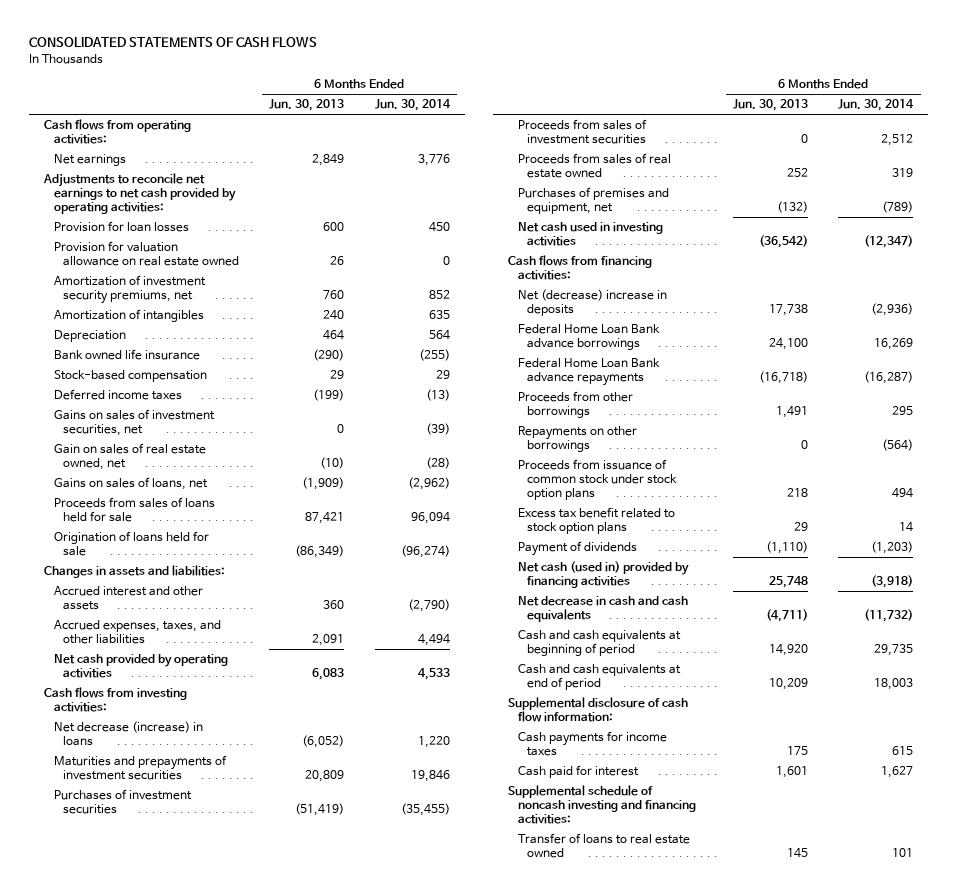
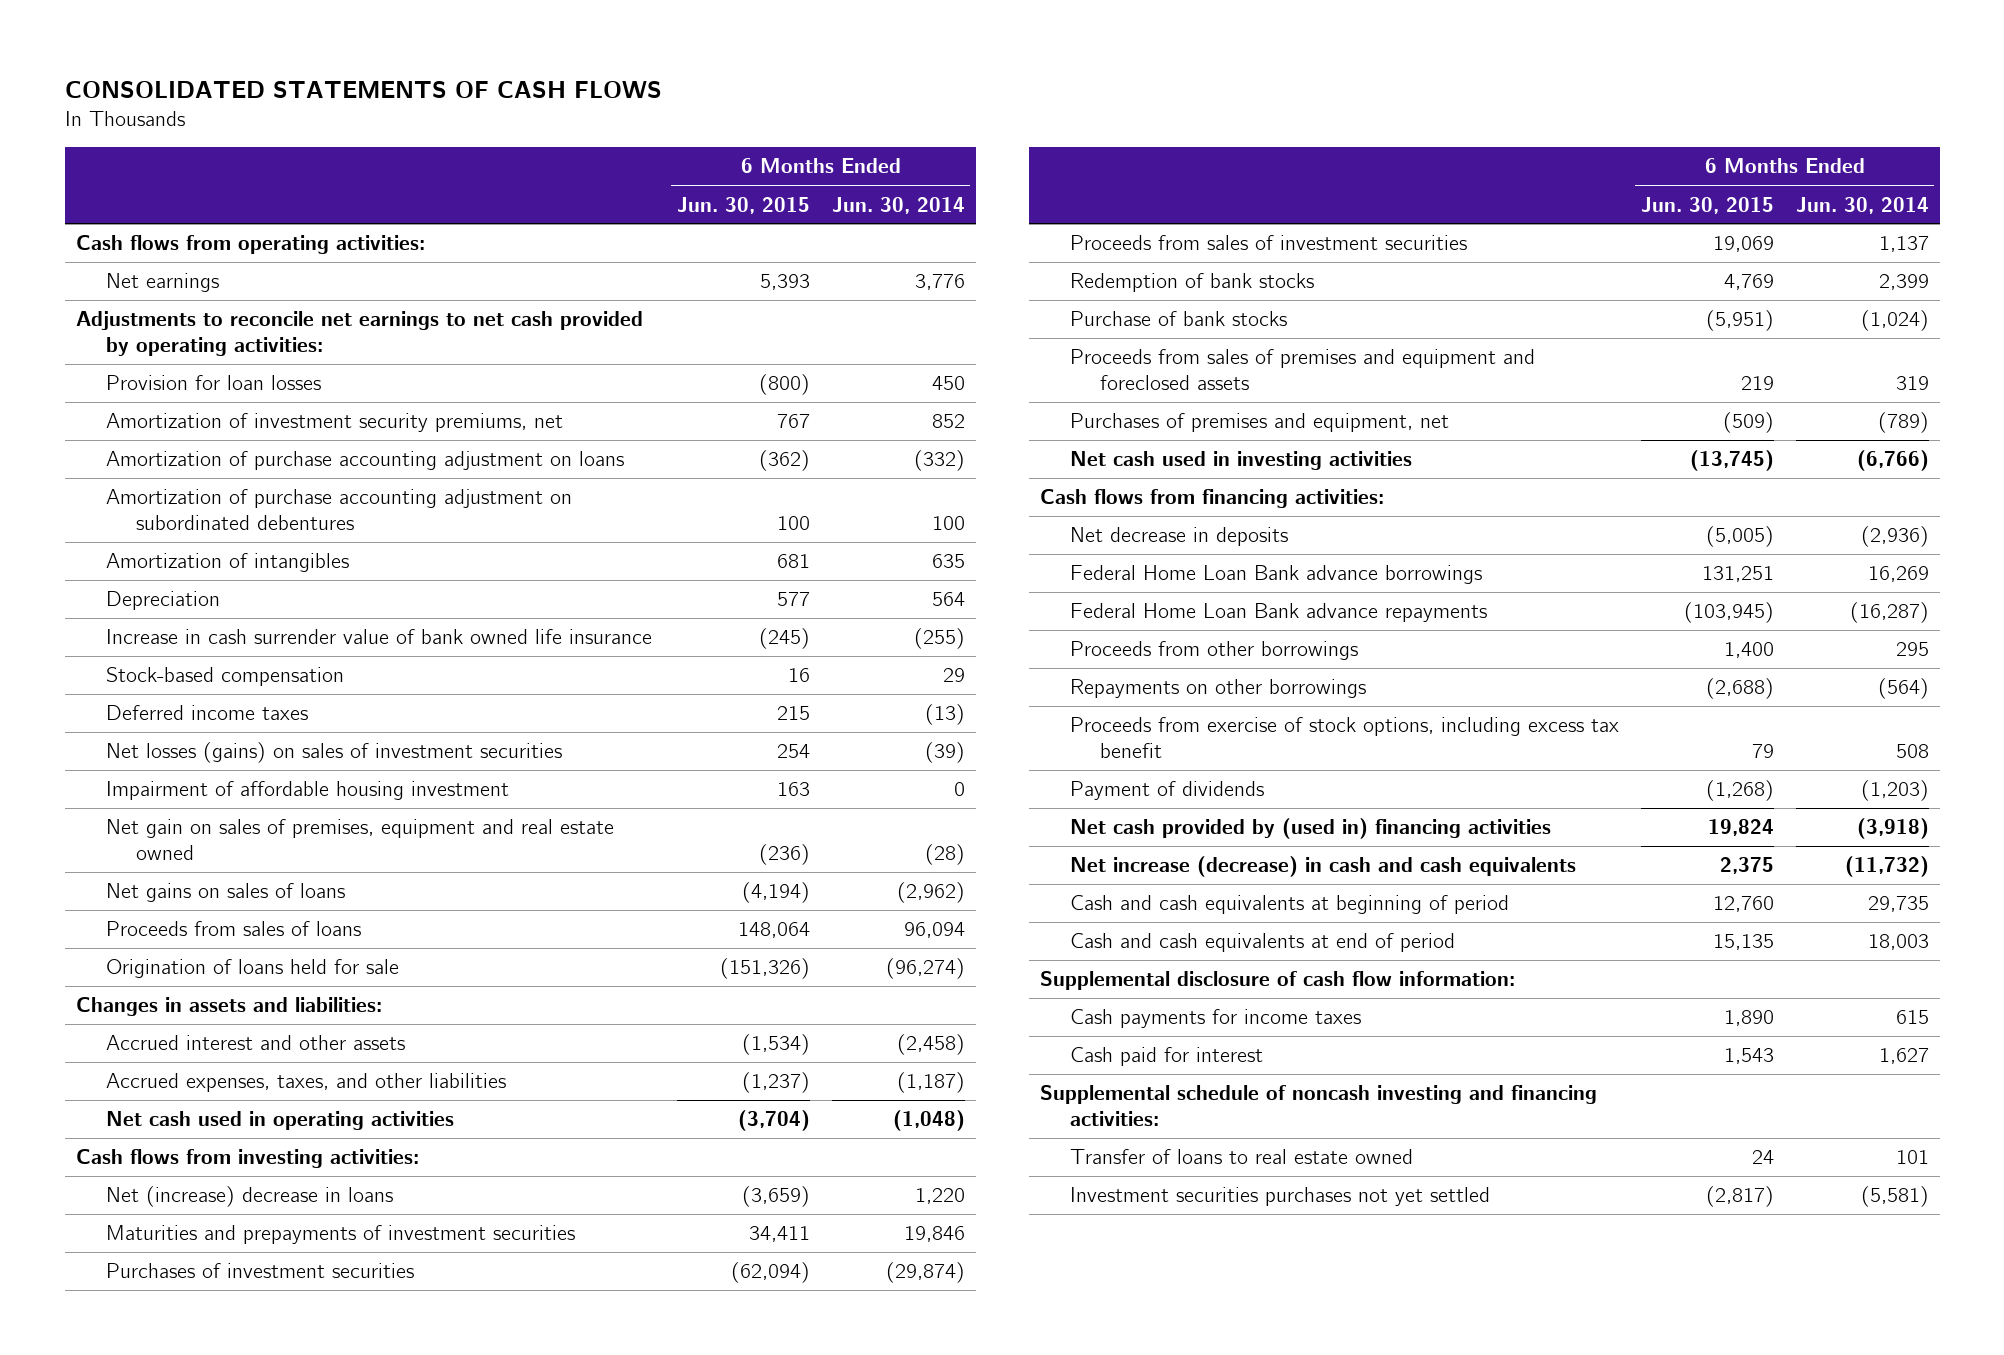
- | 6 Months Ended Jun. 30, 2013 | 6 Months Ended Jun. 30, 2014
+ | 6 Months Ended Jun. 30, 2015 | 6 Months Ended Jun. 30, 2014
- Provision for valuation allowance on real estate owned | 26 | 0
+ Amortization of purchase accounting adjustment on loans | (362) | (332)
+ Amortization of purchase accounting adjustment on subordinated debentures | 100 | 100
- Bank owned life insurance | (290) | (255)
+ Increase in cash surrender value of bank owned life insurance | (245) | (255)
- Gains on sales of investment securities, net | 0 | (39)
- Gain on sales of real estate owned, net | (10) | (28)
- Gains on sales of loans, net | (1,909) | (2,962)
- Proceeds from sales of loans held for sale | 87,421 | 96,094
+ Net losses (gains) on sales of investment securities | 254 | (39)
+ Impairment of affordable housing investment | 163 | 0
+ Net gain on sales of premises, equipment and real estate owned | (236) | (28)
+ Net gains on sales of loans | (4,194) | (2,962)
+ Proceeds from sales of loans | 148,064 | 96,094
- Accrued interest and other assets | 360 | (2,790)
- Accrued expenses, taxes, and other liabilities | 2,091 | 4,494
- Net cash provided by operating activities | 6,083 | 4,533
+ Accrued interest and other assets | (1,534) | (2,458)
+ Accrued expenses, taxes, and other liabilities | (1,237) | (1,187)
+ Net cash used in operating activities | (3,704) | (1,048)
- Net decrease (increase) in loans | (6,052) | 1,220
+ Net (increase) decrease in loans | (3,659) | 1,220
- Purchases of investment securities | (51,419) | (35,455)
- Proceeds from sales of investment securities | 0 | 2,512
- Proceeds from sales of real estate owned | 252 | 319
+ Purchases of investment securities | (62,094) | (29,874)
+ Proceeds from sales of investment securities | 19,069 | 1,137
+ Redemption of bank stocks | 4,769 | 2,399
+ Purchase of bank stocks | (5,951) | (1,024)
+ Proceeds from sales of premises and equipment and foreclosed assets | 219 | 319
- Net cash used in investing activities | (36,542) | (12,347)
+ Net cash used in investing activities | (13,745) | (6,766)
- Net (decrease) increase in deposits | 17,738 | (2,936)
+ Net decrease in deposits | (5,005) | (2,936)
- Proceeds from issuance of common stock under stock option plans | 218 | 494
- Excess tax benefit related to stock option plans | 29 | 14
+ Proceeds from exercise of stock options, including excess tax benefit | 79 | 508
- Net cash (used in) provided by financing activities | 25,748 | (3,918)
- Net decrease in cash and cash equivalents | (4,711) | (11,732)
+ Net cash provided by (used in) financing activities | 19,824 | (3,918)
+ Net increase (decrease) in cash and cash equivalents | 2,375 | (11,732)
+ Investment securities purchases not yet settled | (2,817) | (5,581)

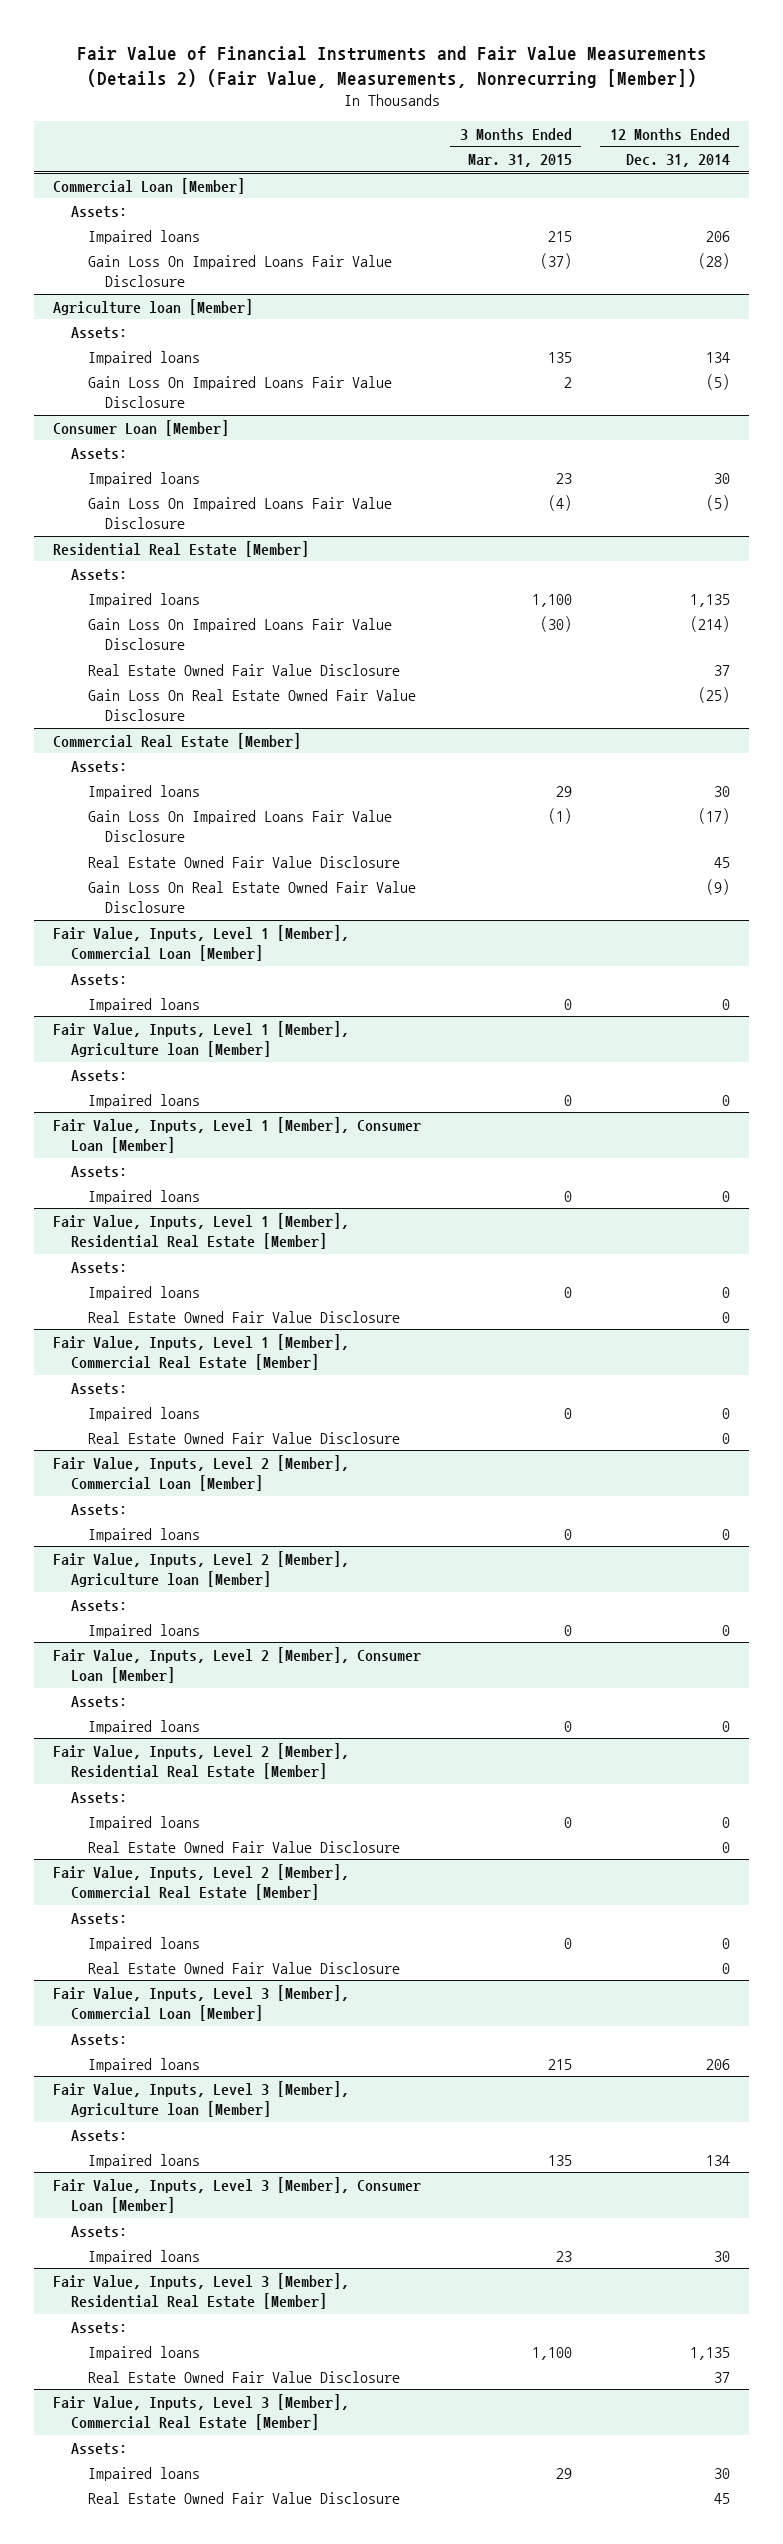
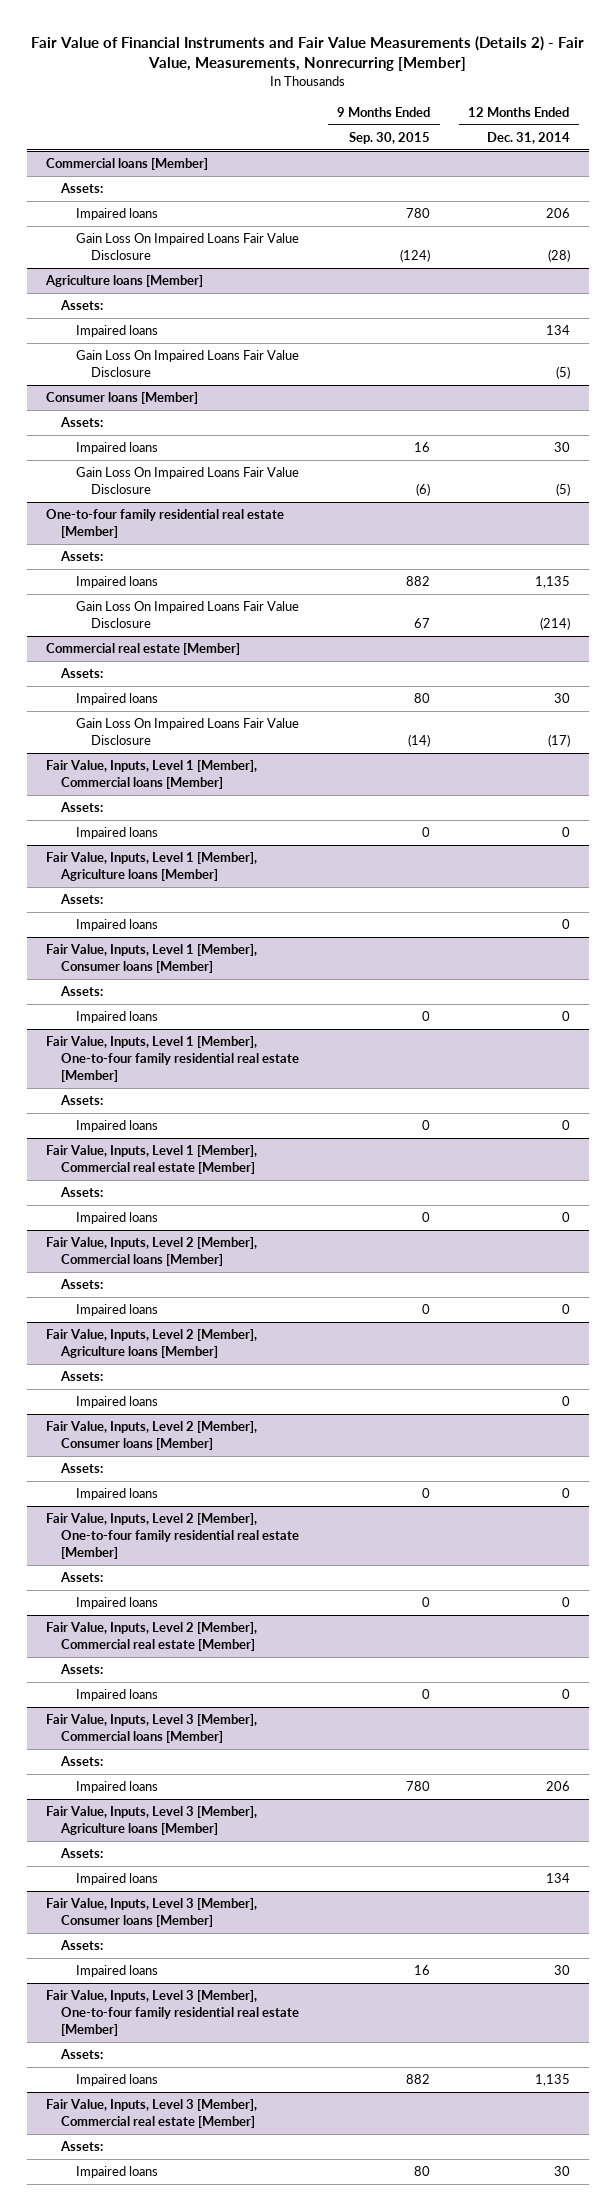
- Fair Value of Financial Instruments and Fair Value Measurements (Details 2) (Fair Value, Measurements, Nonrecurring [Member])
+ Fair Value of Financial Instruments and Fair Value Measurements (Details 2) - Fair Value, Measurements, Nonrecurring [Member]
- | 3 Months Ended Mar. 31, 2015 | 12 Months Ended Dec. 31, 2014
+ | 9 Months Ended Sep. 30, 2015 | 12 Months Ended Dec. 31, 2014
- Commercial Loan [Member]
+ Commercial loans [Member]
- Agriculture loan [Member]
+ Agriculture loans [Member]
- Consumer Loan [Member]
+ Consumer loans [Member]
- Residential Real Estate [Member]
+ One-to-four family residential real estate [Member]
- Real Estate Owned Fair Value Disclosure | | 37
- Gain Loss On Real Estate Owned Fair Value Disclosure | | (25)
- Commercial Real Estate [Member]
+ Commercial real estate [Member]
- Real Estate Owned Fair Value Disclosure | | 45
- Gain Loss On Real Estate Owned Fair Value Disclosure | | (9)
- Fair Value, Inputs, Level 1 [Member], Commercial Loan [Member]
+ Fair Value, Inputs, Level 1 [Member], Commercial loans [Member]
- Fair Value, Inputs, Level 1 [Member], Agriculture loan [Member]
+ Fair Value, Inputs, Level 1 [Member], Agriculture loans [Member]
- Fair Value, Inputs, Level 1 [Member], Consumer Loan [Member]
+ Fair Value, Inputs, Level 1 [Member], Consumer loans [Member]
- Fair Value, Inputs, Level 1 [Member], Residential Real Estate [Member]
+ Fair Value, Inputs, Level 1 [Member], One-to-four family residential real estate [Member]
- Real Estate Owned Fair Value Disclosure | | 0
- Fair Value, Inputs, Level 1 [Member], Commercial Real Estate [Member]
+ Fair Value, Inputs, Level 1 [Member], Commercial real estate [Member]
- Real Estate Owned Fair Value Disclosure | | 0
- Fair Value, Inputs, Level 2 [Member], Commercial Loan [Member]
+ Fair Value, Inputs, Level 2 [Member], Commercial loans [Member]
- Fair Value, Inputs, Level 2 [Member], Agriculture loan [Member]
+ Fair Value, Inputs, Level 2 [Member], Agriculture loans [Member]
- Fair Value, Inputs, Level 2 [Member], Consumer Loan [Member]
+ Fair Value, Inputs, Level 2 [Member], Consumer loans [Member]
- Fair Value, Inputs, Level 2 [Member], Residential Real Estate [Member]
+ Fair Value, Inputs, Level 2 [Member], One-to-four family residential real estate [Member]
- Real Estate Owned Fair Value Disclosure | | 0
- Fair Value, Inputs, Level 2 [Member], Commercial Real Estate [Member]
+ Fair Value, Inputs, Level 2 [Member], Commercial real estate [Member]
- Real Estate Owned Fair Value Disclosure | | 0
- Fair Value, Inputs, Level 3 [Member], Commercial Loan [Member]
+ Fair Value, Inputs, Level 3 [Member], Commercial loans [Member]
- Fair Value, Inputs, Level 3 [Member], Agriculture loan [Member]
+ Fair Value, Inputs, Level 3 [Member], Agriculture loans [Member]
- Fair Value, Inputs, Level 3 [Member], Consumer Loan [Member]
+ Fair Value, Inputs, Level 3 [Member], Consumer loans [Member]
- Fair Value, Inputs, Level 3 [Member], Residential Real Estate [Member]
+ Fair Value, Inputs, Level 3 [Member], One-to-four family residential real estate [Member]
- Real Estate Owned Fair Value Disclosure | | 37
- Fair Value, Inputs, Level 3 [Member], Commercial Real Estate [Member]
+ Fair Value, Inputs, Level 3 [Member], Commercial real estate [Member]
- Real Estate Owned Fair Value Disclosure | | 45

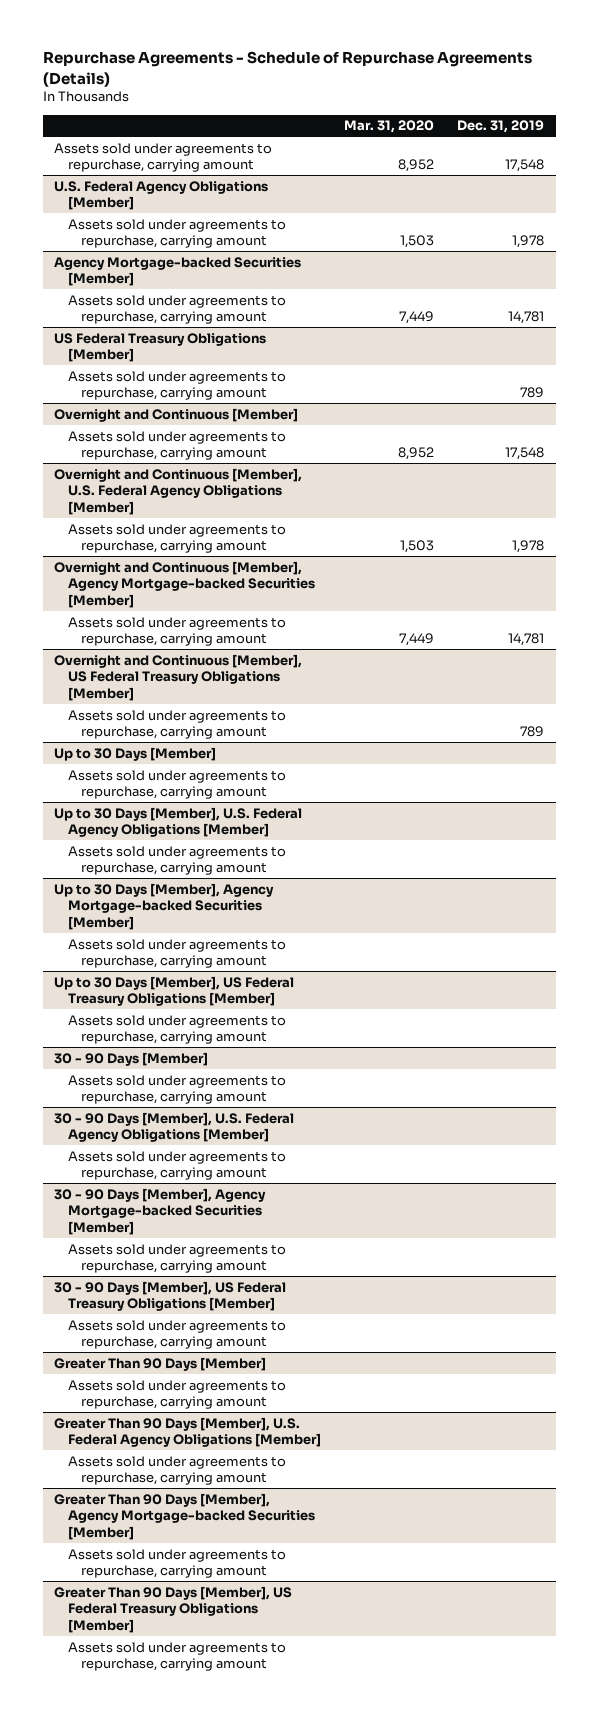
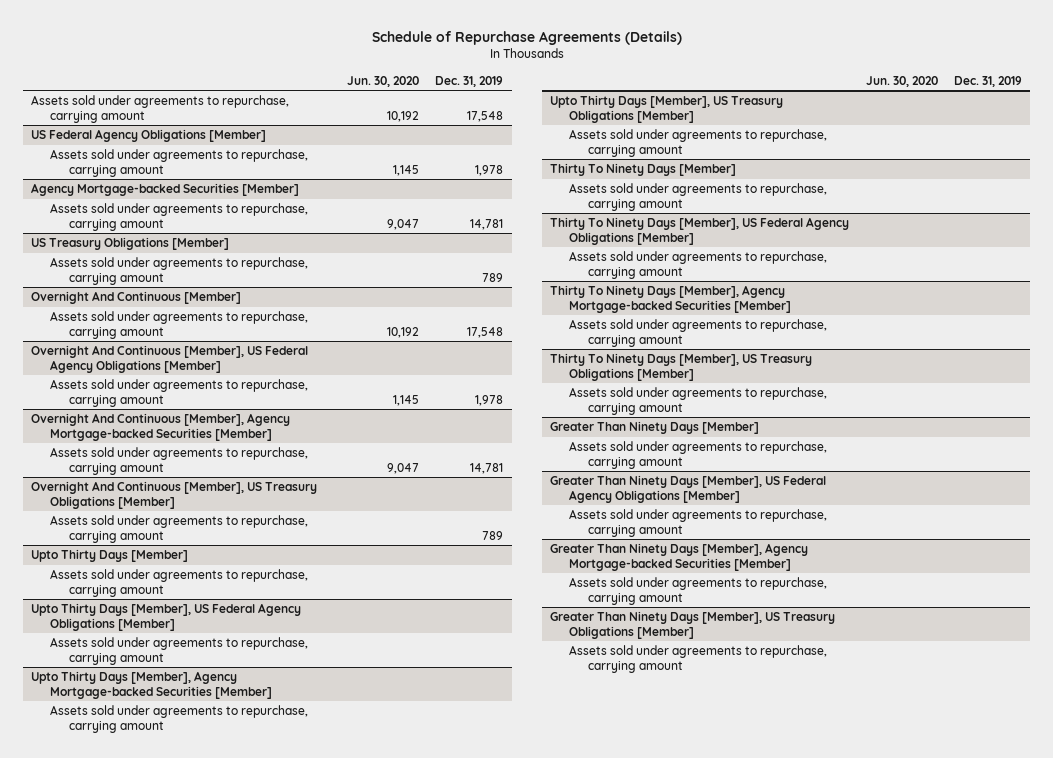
- Repurchase Agreements - Schedule of Repurchase Agreements (Details)
+ Schedule of Repurchase Agreements (Details)
- | Mar. 31, 2020 | Dec. 31, 2019
+ | Jun. 30, 2020 | Dec. 31, 2019
- U.S. Federal Agency Obligations [Member]
+ US Federal Agency Obligations [Member]
- US Federal Treasury Obligations [Member]
+ US Treasury Obligations [Member]
- Overnight and Continuous [Member]
+ Overnight And Continuous [Member]
- Overnight and Continuous [Member], U.S. Federal Agency Obligations [Member]
+ Overnight And Continuous [Member], US Federal Agency Obligations [Member]
- Overnight and Continuous [Member], Agency Mortgage-backed Securities [Member]
+ Overnight And Continuous [Member], Agency Mortgage-backed Securities [Member]
- Overnight and Continuous [Member], US Federal Treasury Obligations [Member]
+ Overnight And Continuous [Member], US Treasury Obligations [Member]
- Up to 30 Days [Member]
+ Upto Thirty Days [Member]
- Up to 30 Days [Member], U.S. Federal Agency Obligations [Member]
+ Upto Thirty Days [Member], US Federal Agency Obligations [Member]
- Up to 30 Days [Member], Agency Mortgage-backed Securities [Member]
+ Upto Thirty Days [Member], Agency Mortgage-backed Securities [Member]
- Up to 30 Days [Member], US Federal Treasury Obligations [Member]
+ Upto Thirty Days [Member], US Treasury Obligations [Member]
- 30 - 90 Days [Member]
+ Thirty To Ninety Days [Member]
- 30 - 90 Days [Member], U.S. Federal Agency Obligations [Member]
+ Thirty To Ninety Days [Member], US Federal Agency Obligations [Member]
- 30 - 90 Days [Member], Agency Mortgage-backed Securities [Member]
+ Thirty To Ninety Days [Member], Agency Mortgage-backed Securities [Member]
- 30 - 90 Days [Member], US Federal Treasury Obligations [Member]
+ Thirty To Ninety Days [Member], US Treasury Obligations [Member]
- Greater Than 90 Days [Member]
+ Greater Than Ninety Days [Member]
- Greater Than 90 Days [Member], U.S. Federal Agency Obligations [Member]
+ Greater Than Ninety Days [Member], US Federal Agency Obligations [Member]
- Greater Than 90 Days [Member], Agency Mortgage-backed Securities [Member]
+ Greater Than Ninety Days [Member], Agency Mortgage-backed Securities [Member]
- Greater Than 90 Days [Member], US Federal Treasury Obligations [Member]
+ Greater Than Ninety Days [Member], US Treasury Obligations [Member]

